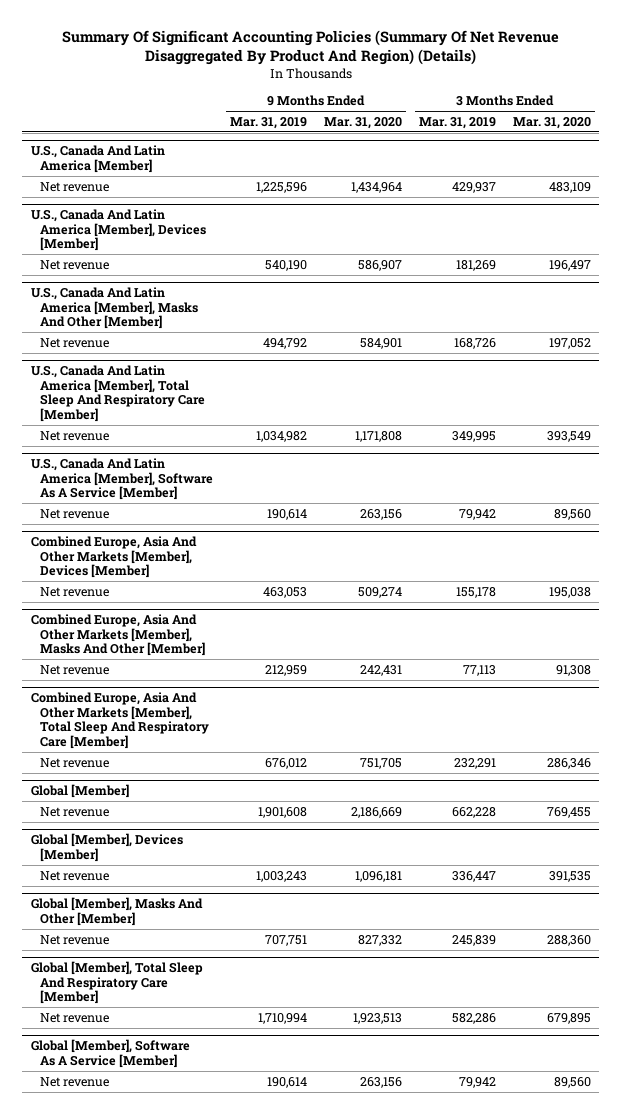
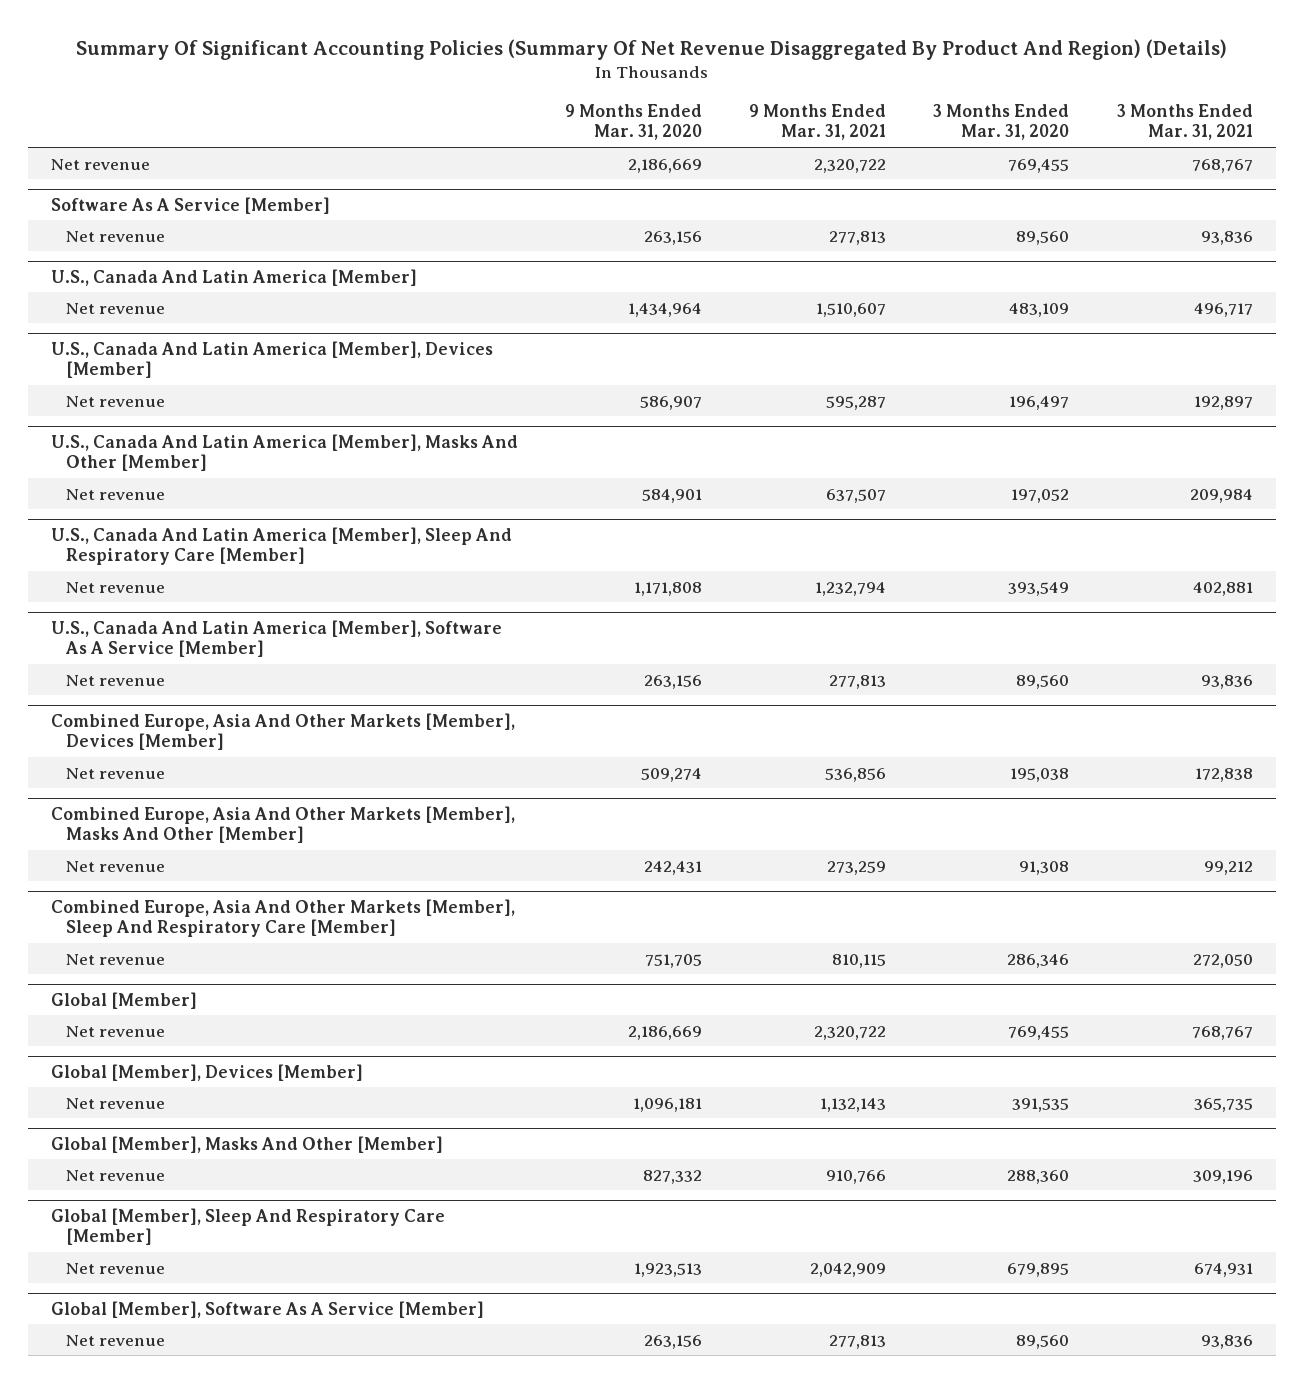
- | 9 Months Ended Mar. 31, 2019 | 9 Months Ended Mar. 31, 2020 | 3 Months Ended Mar. 31, 2019 | 3 Months Ended Mar. 31, 2020
+ | 9 Months Ended Mar. 31, 2020 | 9 Months Ended Mar. 31, 2021 | 3 Months Ended Mar. 31, 2020 | 3 Months Ended Mar. 31, 2021
+ Net revenue | 2,186,669 | 2,320,722 | 769,455 | 768,767
+ Software As A Service [Member]
+ Net revenue | 263,156 | 277,813 | 89,560 | 93,836
- U.S., Canada And Latin America [Member], Total Sleep And Respiratory Care [Member]
+ U.S., Canada And Latin America [Member], Sleep And Respiratory Care [Member]
- Combined Europe, Asia And Other Markets [Member], Total Sleep And Respiratory Care [Member]
+ Combined Europe, Asia And Other Markets [Member], Sleep And Respiratory Care [Member]
- Global [Member], Total Sleep And Respiratory Care [Member]
+ Global [Member], Sleep And Respiratory Care [Member]

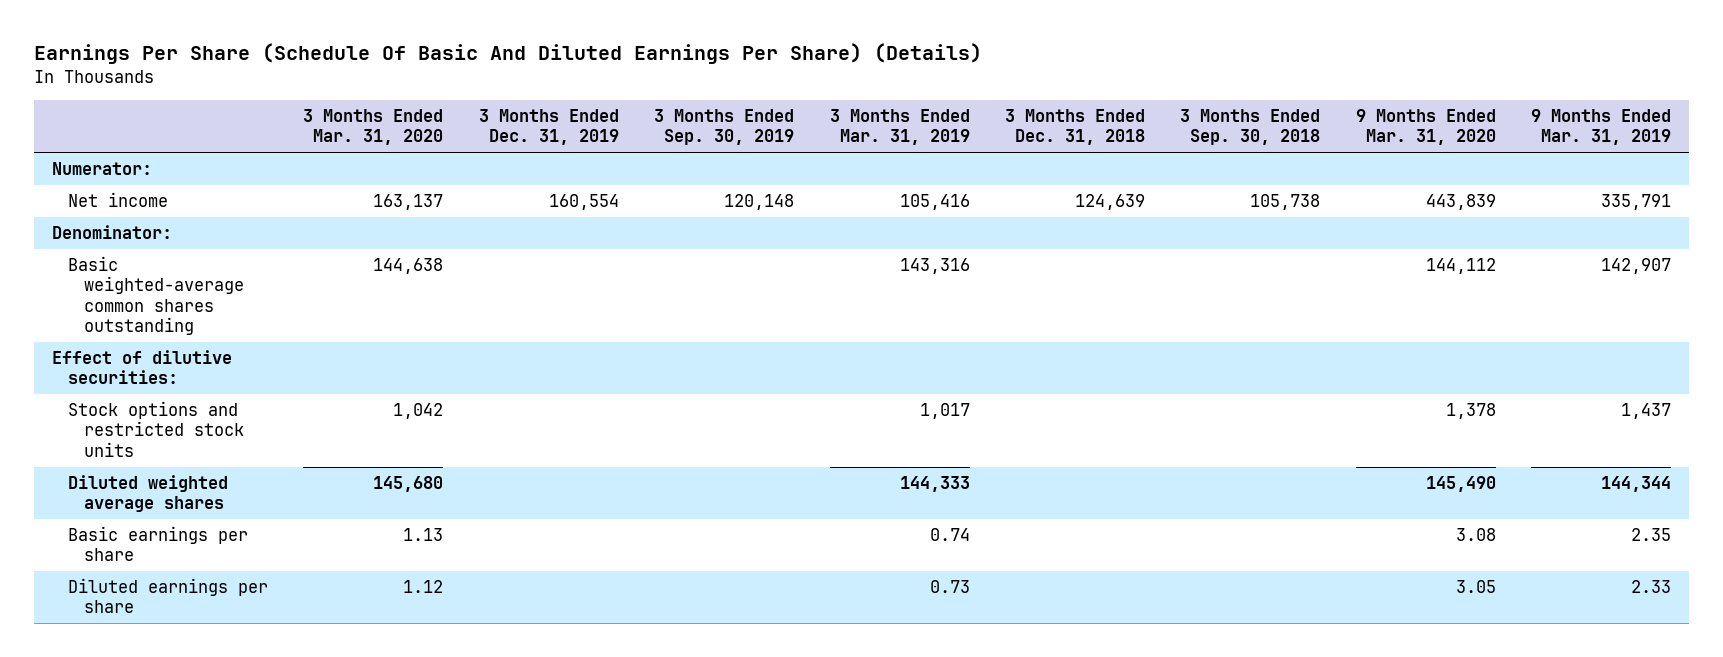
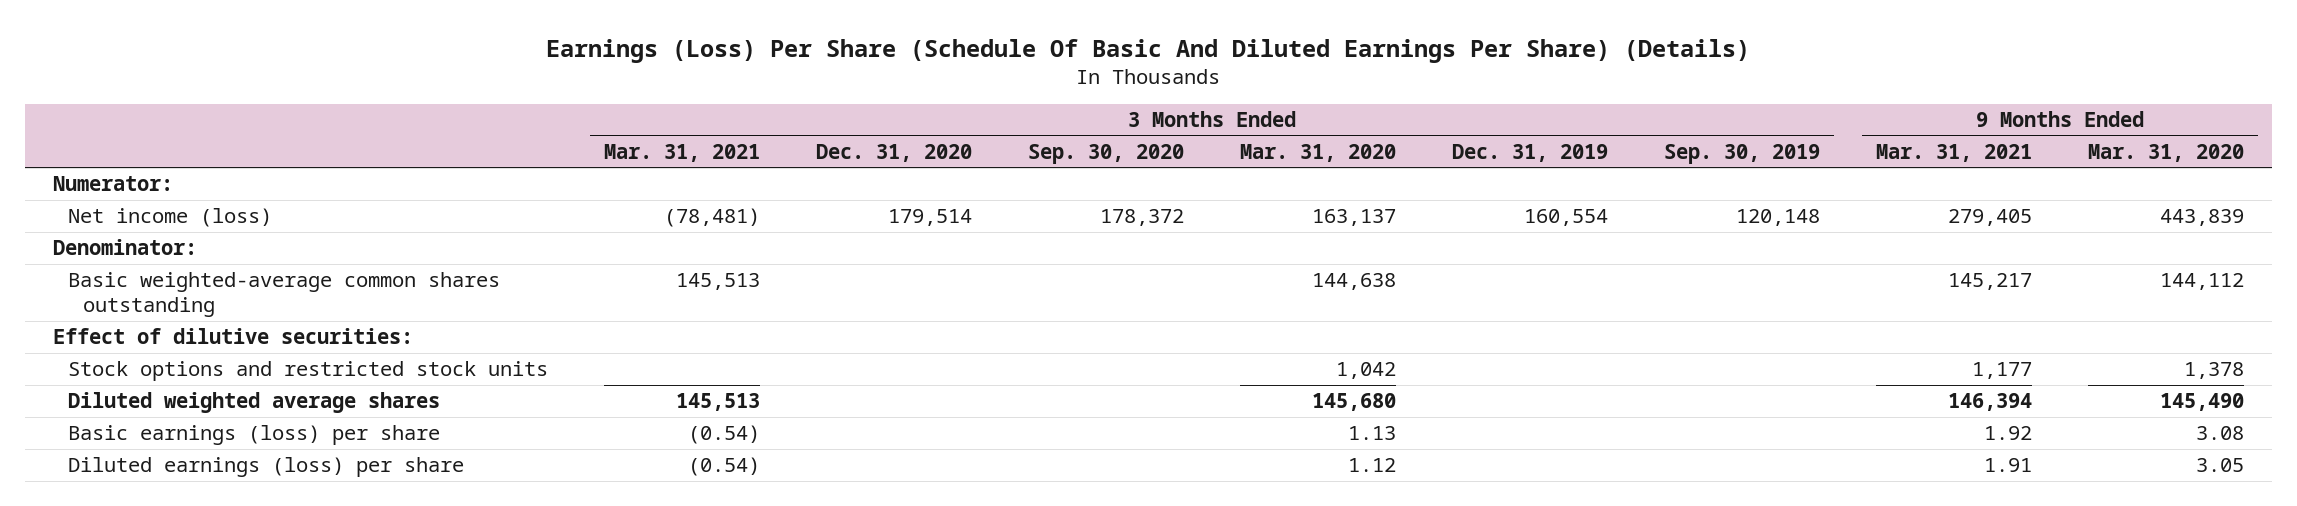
- Earnings Per Share (Schedule Of Basic And Diluted Earnings Per Share) (Details)
+ Earnings (Loss) Per Share (Schedule Of Basic And Diluted Earnings Per Share) (Details)
- | 3 Months Ended Mar. 31, 2020 | 3 Months Ended Dec. 31, 2019 | 3 Months Ended Sep. 30, 2019 | 3 Months Ended Mar. 31, 2019 | 3 Months Ended Dec. 31, 2018 | 3 Months Ended Sep. 30, 2018 | 9 Months Ended Mar. 31, 2020 | 9 Months Ended Mar. 31, 2019
+ | 3 Months Ended Mar. 31, 2021 | 3 Months Ended Dec. 31, 2020 | 3 Months Ended Sep. 30, 2020 | 3 Months Ended Mar. 31, 2020 | 3 Months Ended Dec. 31, 2019 | 3 Months Ended Sep. 30, 2019 | 9 Months Ended Mar. 31, 2021 | 9 Months Ended Mar. 31, 2020
- Net income | 163,137 | 160,554 | 120,148 | 105,416 | 124,639 | 105,738 | 443,839 | 335,791
+ Net income (loss) | (78,481) | 179,514 | 178,372 | 163,137 | 160,554 | 120,148 | 279,405 | 443,839
- Basic earnings per share | 1.13 | | | 0.74 | | | 3.08 | 2.35
- Diluted earnings per share | 1.12 | | | 0.73 | | | 3.05 | 2.33
+ Basic earnings (loss) per share | (0.54) | | | 1.13 | | | 1.92 | 3.08
+ Diluted earnings (loss) per share | (0.54) | | | 1.12 | | | 1.91 | 3.05

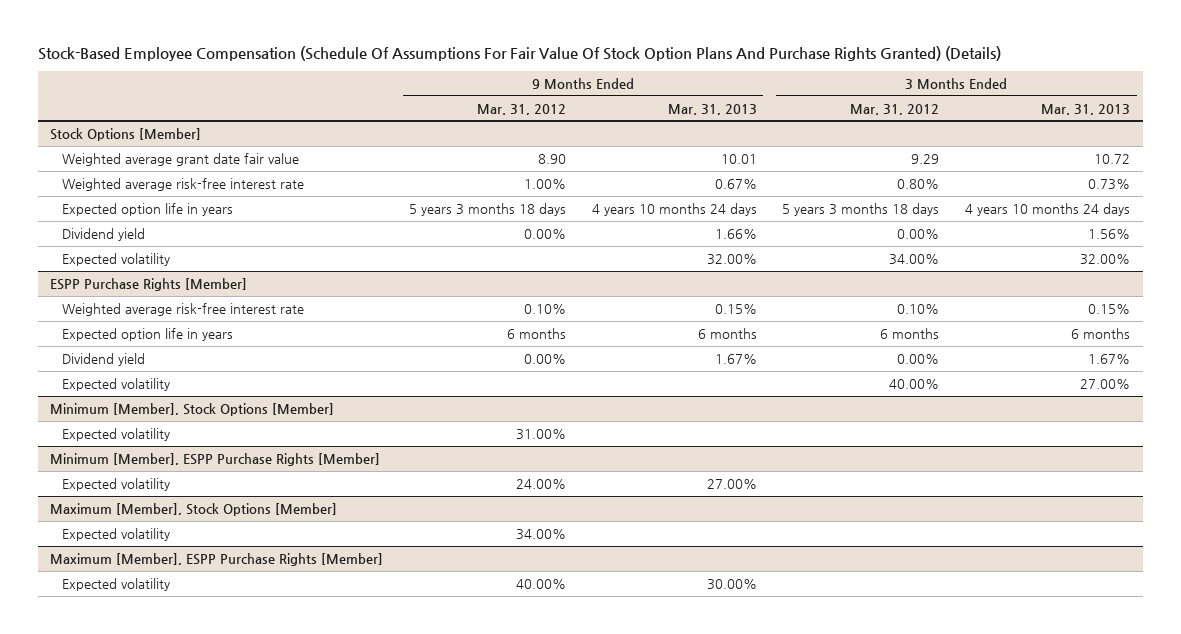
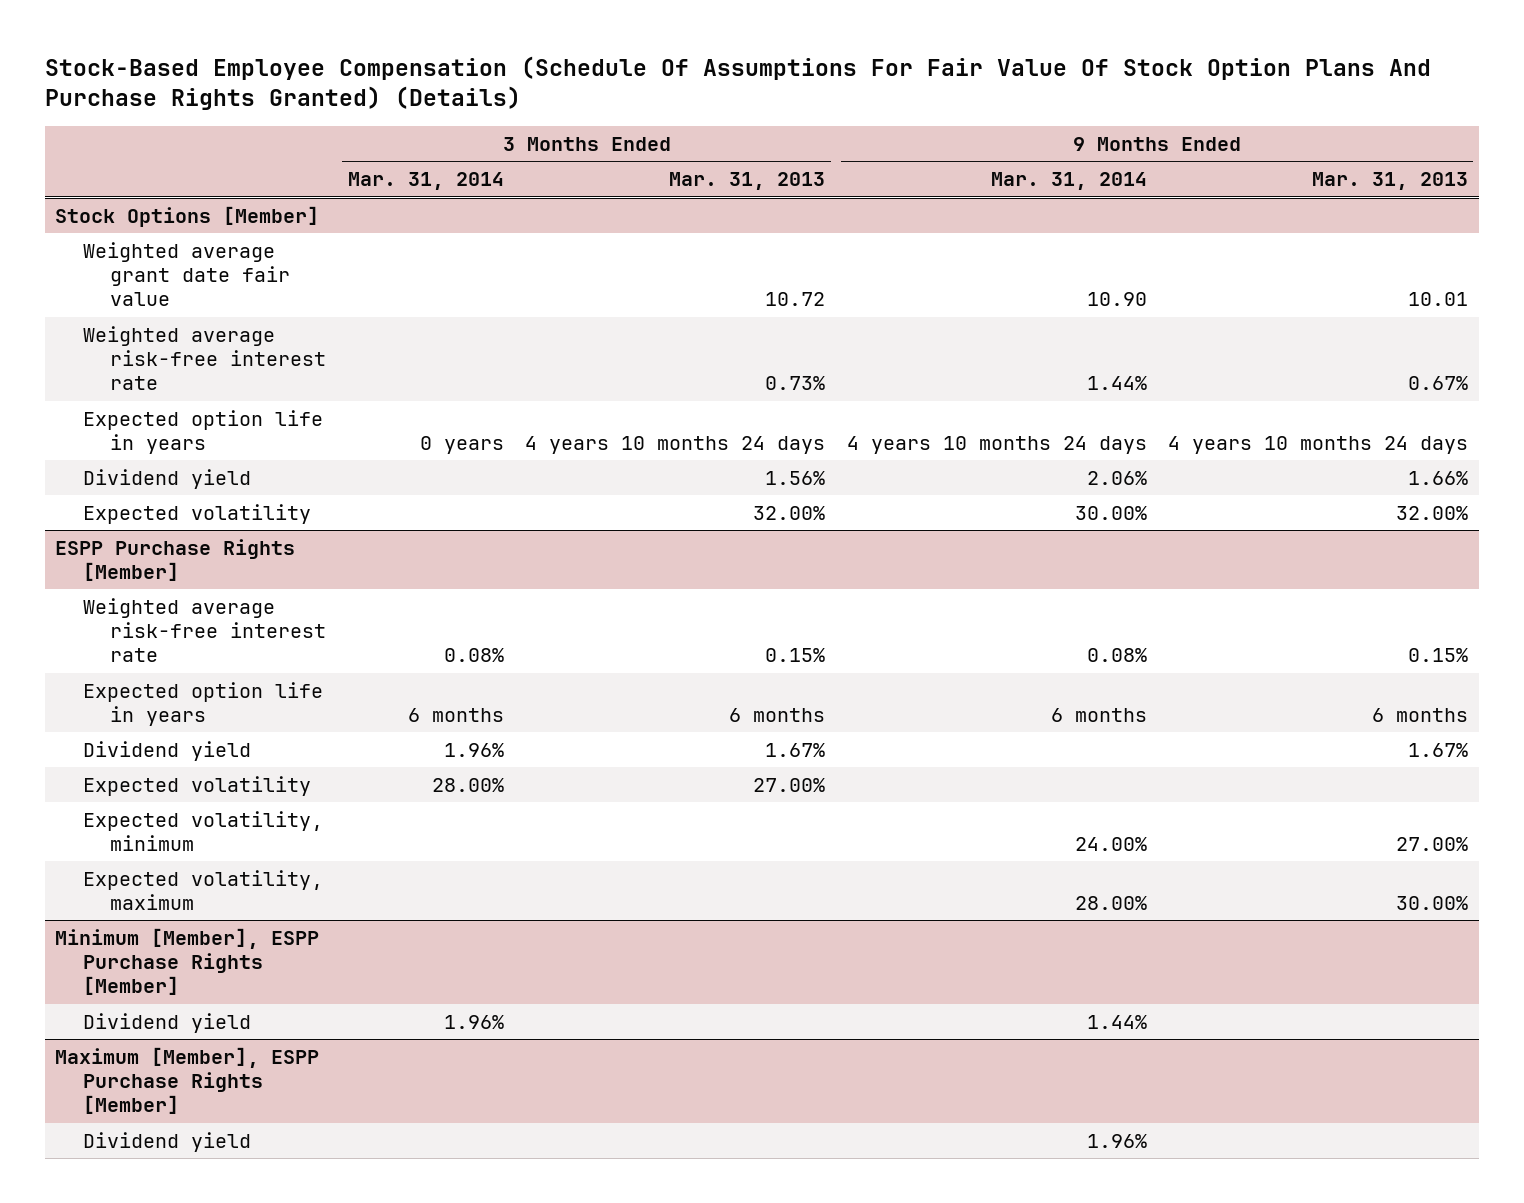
- | 9 Months Ended Mar. 31, 2012 | 9 Months Ended Mar. 31, 2013 | 3 Months Ended Mar. 31, 2012 | 3 Months Ended Mar. 31, 2013
+ | 3 Months Ended Mar. 31, 2014 | 3 Months Ended Mar. 31, 2013 | 9 Months Ended Mar. 31, 2014 | 9 Months Ended Mar. 31, 2013
- Minimum [Member], Stock Options [Member]
- Expected volatility | 31.00% | | |
@ ESPP Purchase Rights [Member]
+ Expected volatility, minimum | | | 24.00% | 27.00%
+ Expected volatility, maximum | | | 28.00% | 30.00%
@ Minimum [Member], ESPP Purchase Rights [Member]
- Expected volatility | 24.00% | 27.00% | |
- Maximum [Member], Stock Options [Member]
- Expected volatility | 34.00% | | |
@ Minimum [Member], ESPP Purchase Rights [Member]
+ Dividend yield | 1.96% | | 1.44% |
@ Maximum [Member], ESPP Purchase Rights [Member]
- Expected volatility | 40.00% | 30.00% | |
+ Dividend yield | | | 1.96% |

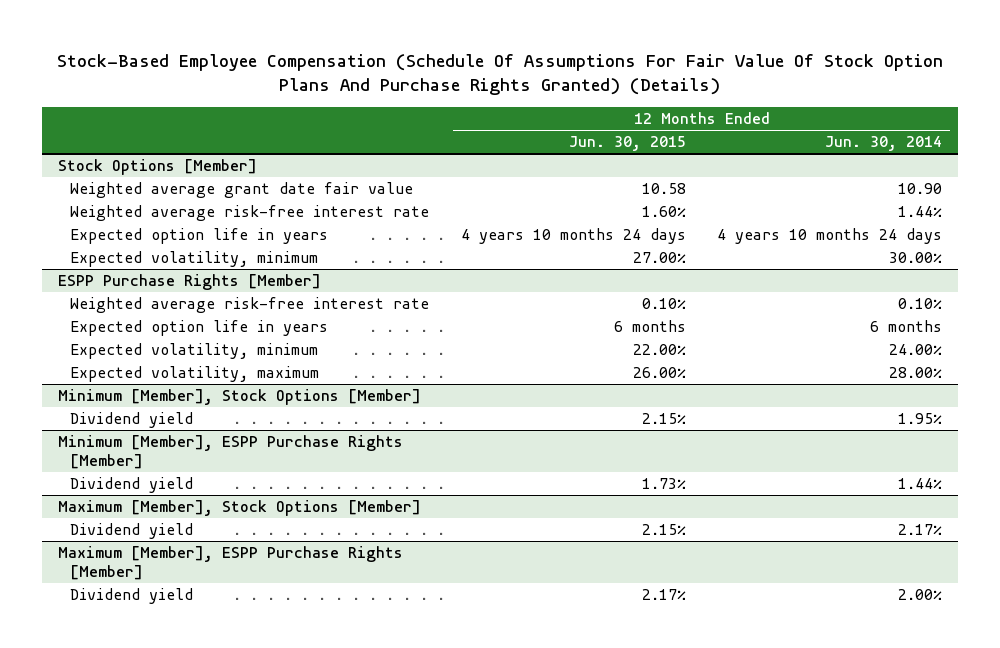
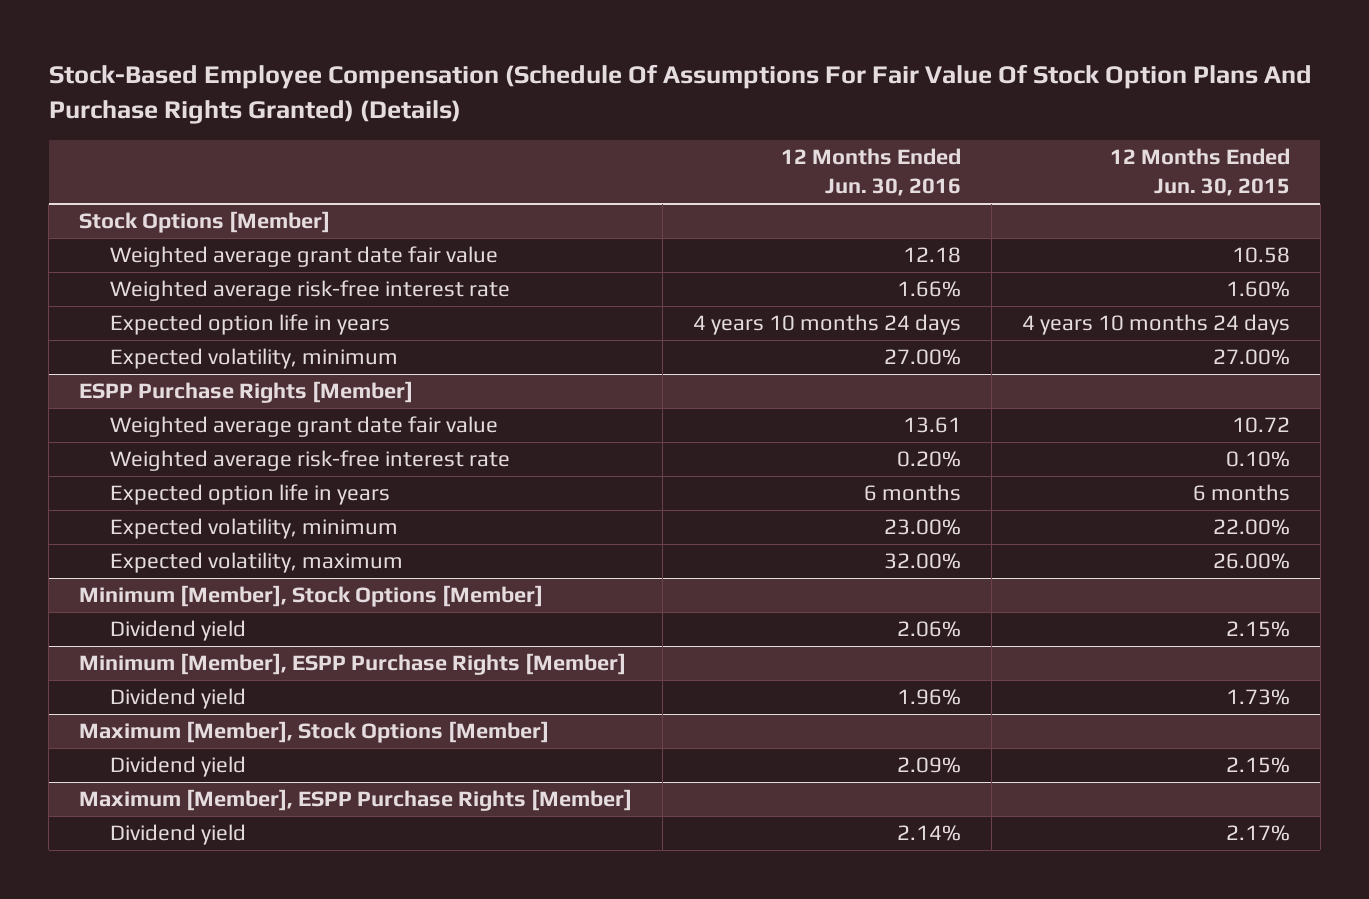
- | 12 Months Ended Jun. 30, 2015 | 12 Months Ended Jun. 30, 2014
+ | 12 Months Ended Jun. 30, 2016 | 12 Months Ended Jun. 30, 2015
@ ESPP Purchase Rights [Member]
+ Weighted average grant date fair value | 13.61 | 10.72

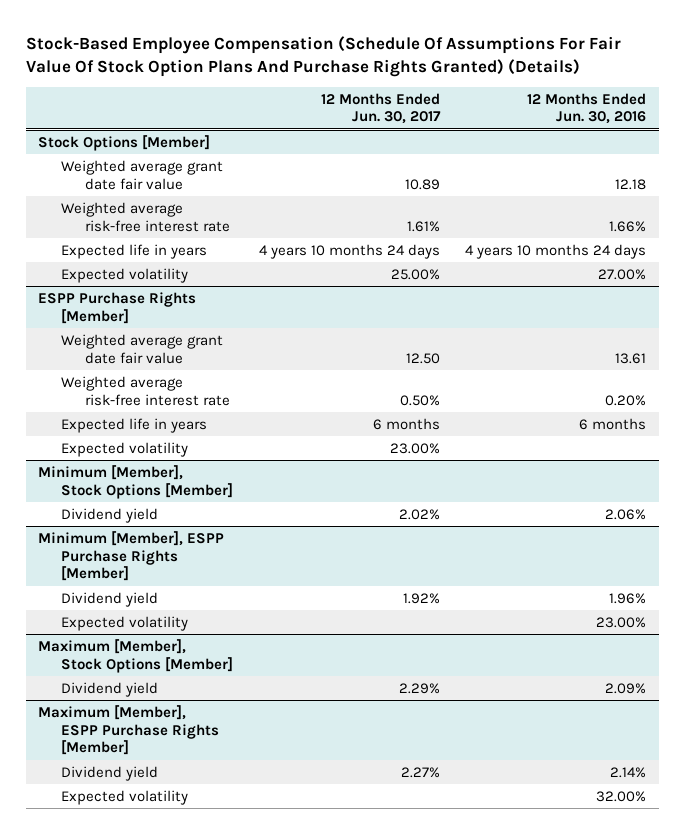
- | 12 Months Ended Jun. 30, 2016 | 12 Months Ended Jun. 30, 2015
+ | 12 Months Ended Jun. 30, 2017 | 12 Months Ended Jun. 30, 2016
@ Stock Options [Member]
- Expected option life in years | 4 years 10 months 24 days | 4 years 10 months 24 days
- Expected volatility, minimum | 27.00% | 27.00%
+ Expected life in years | 4 years 10 months 24 days | 4 years 10 months 24 days
+ Expected volatility | 25.00% | 27.00%
@ ESPP Purchase Rights [Member]
- Expected option life in years | 6 months | 6 months
- Expected volatility, minimum | 23.00% | 22.00%
- Expected volatility, maximum | 32.00% | 26.00%
+ Expected life in years | 6 months | 6 months
+ Expected volatility | 23.00% |
@ Minimum [Member], ESPP Purchase Rights [Member]
+ Expected volatility | | 23.00%
@ Maximum [Member], ESPP Purchase Rights [Member]
+ Expected volatility | | 32.00%

